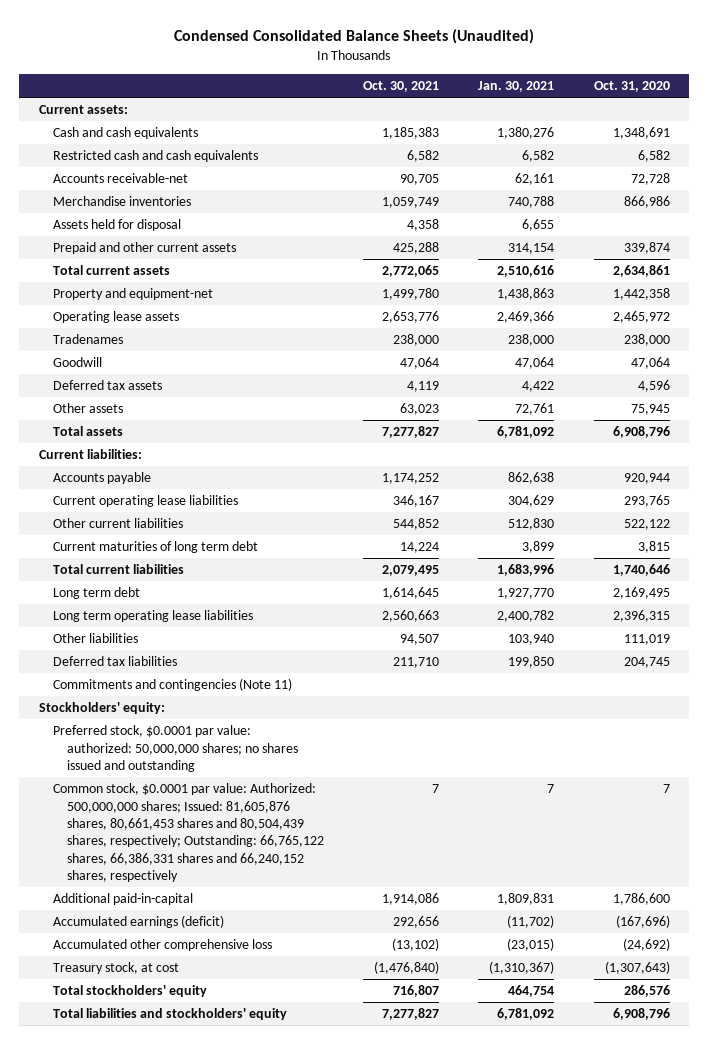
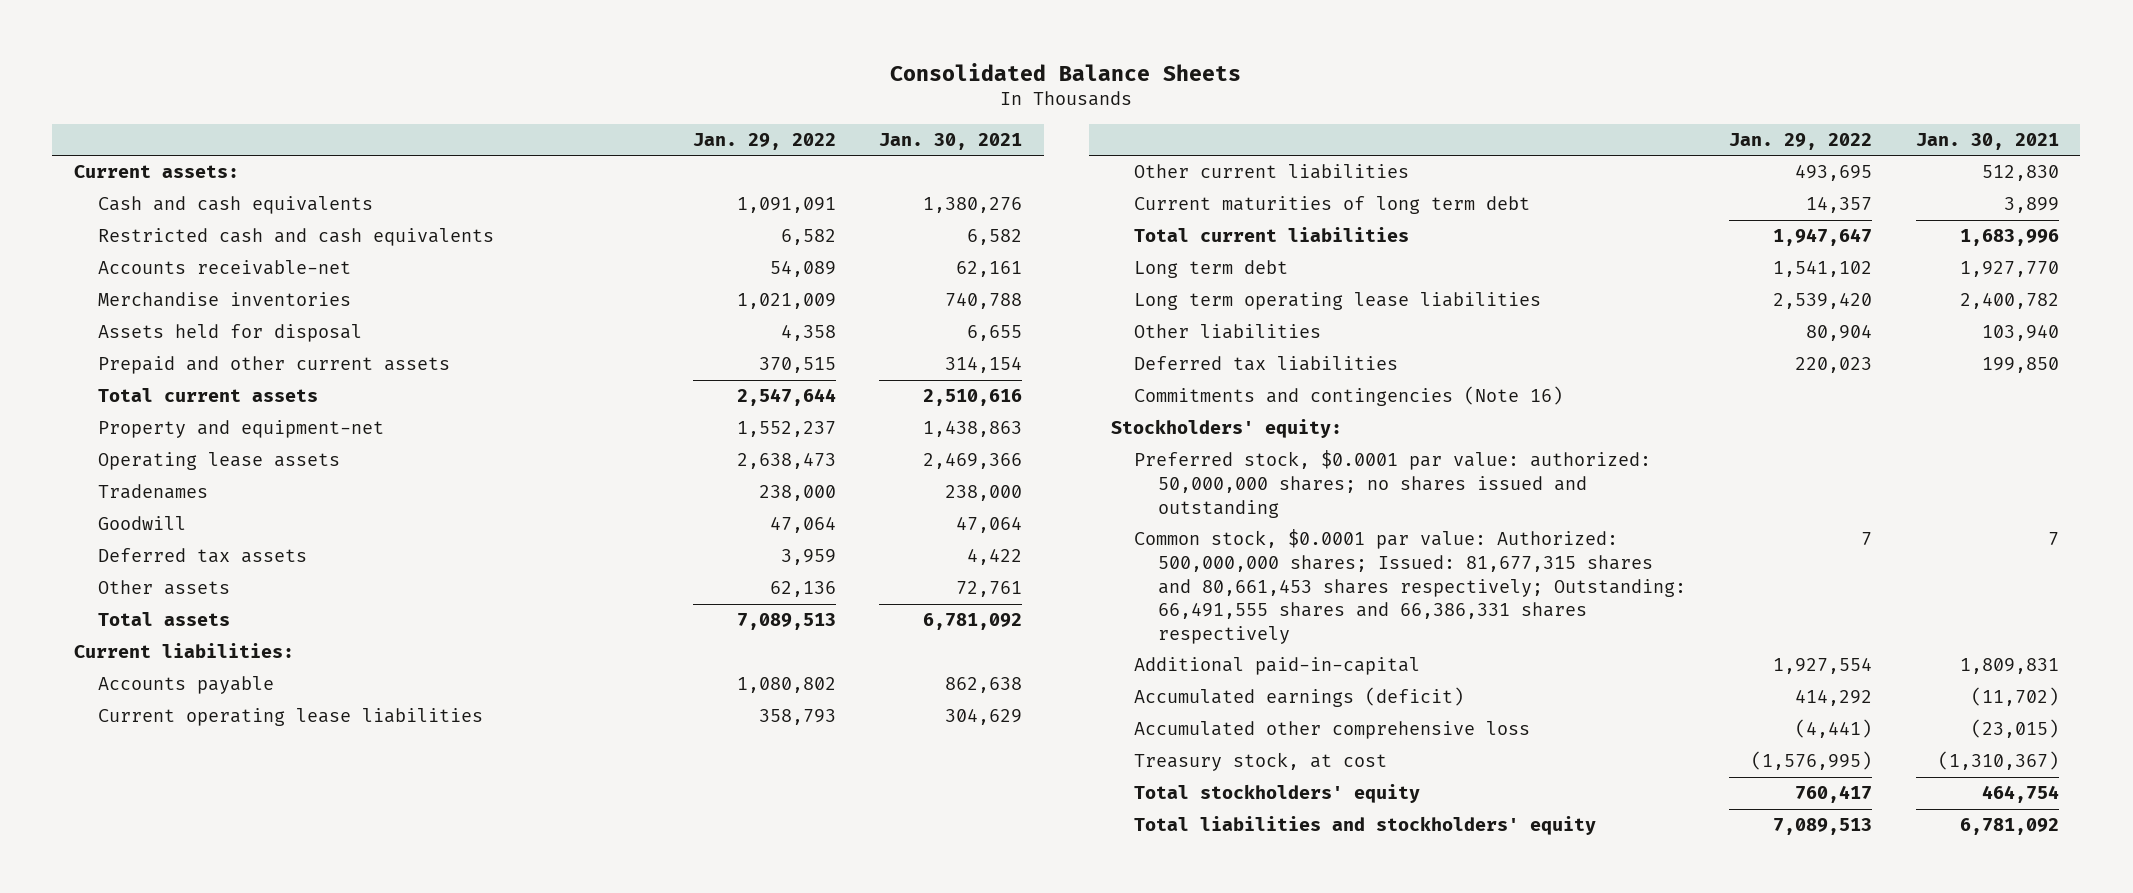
- Condensed Consolidated Balance Sheets (Unaudited)
+ Consolidated Balance Sheets
- | Oct. 30, 2021 | Jan. 30, 2021 | Oct. 31, 2020
+ | Jan. 29, 2022 | Jan. 30, 2021
- Commitments and contingencies (Note 11)
+ Commitments and contingencies (Note 16)
- Common stock, $0.0001 par value: Authorized: 500,000,000 shares; Issued: 81,605,876 shares, 80,661,453 shares and 80,504,439 shares, respectively; Outstanding: 66,765,122 shares, 66,386,331 shares and 66,240,152 shares, respectively | 7 | 7 | 7
+ Common stock, $0.0001 par value: Authorized: 500,000,000 shares; Issued: 81,677,315 shares and 80,661,453 shares respectively; Outstanding: 66,491,555 shares and 66,386,331 shares respectively | 7 | 7

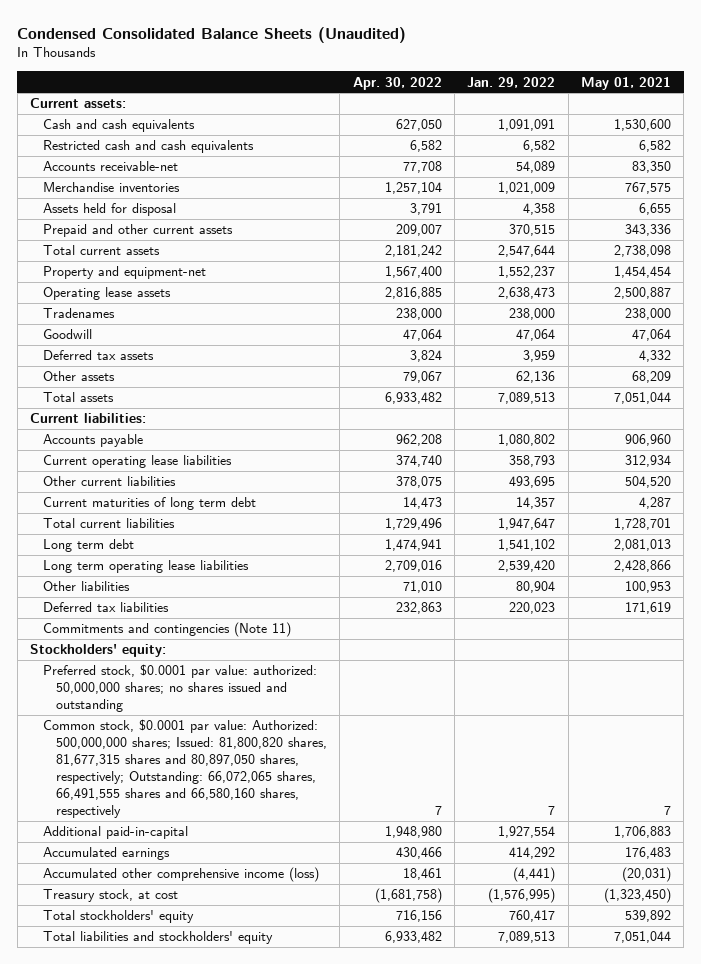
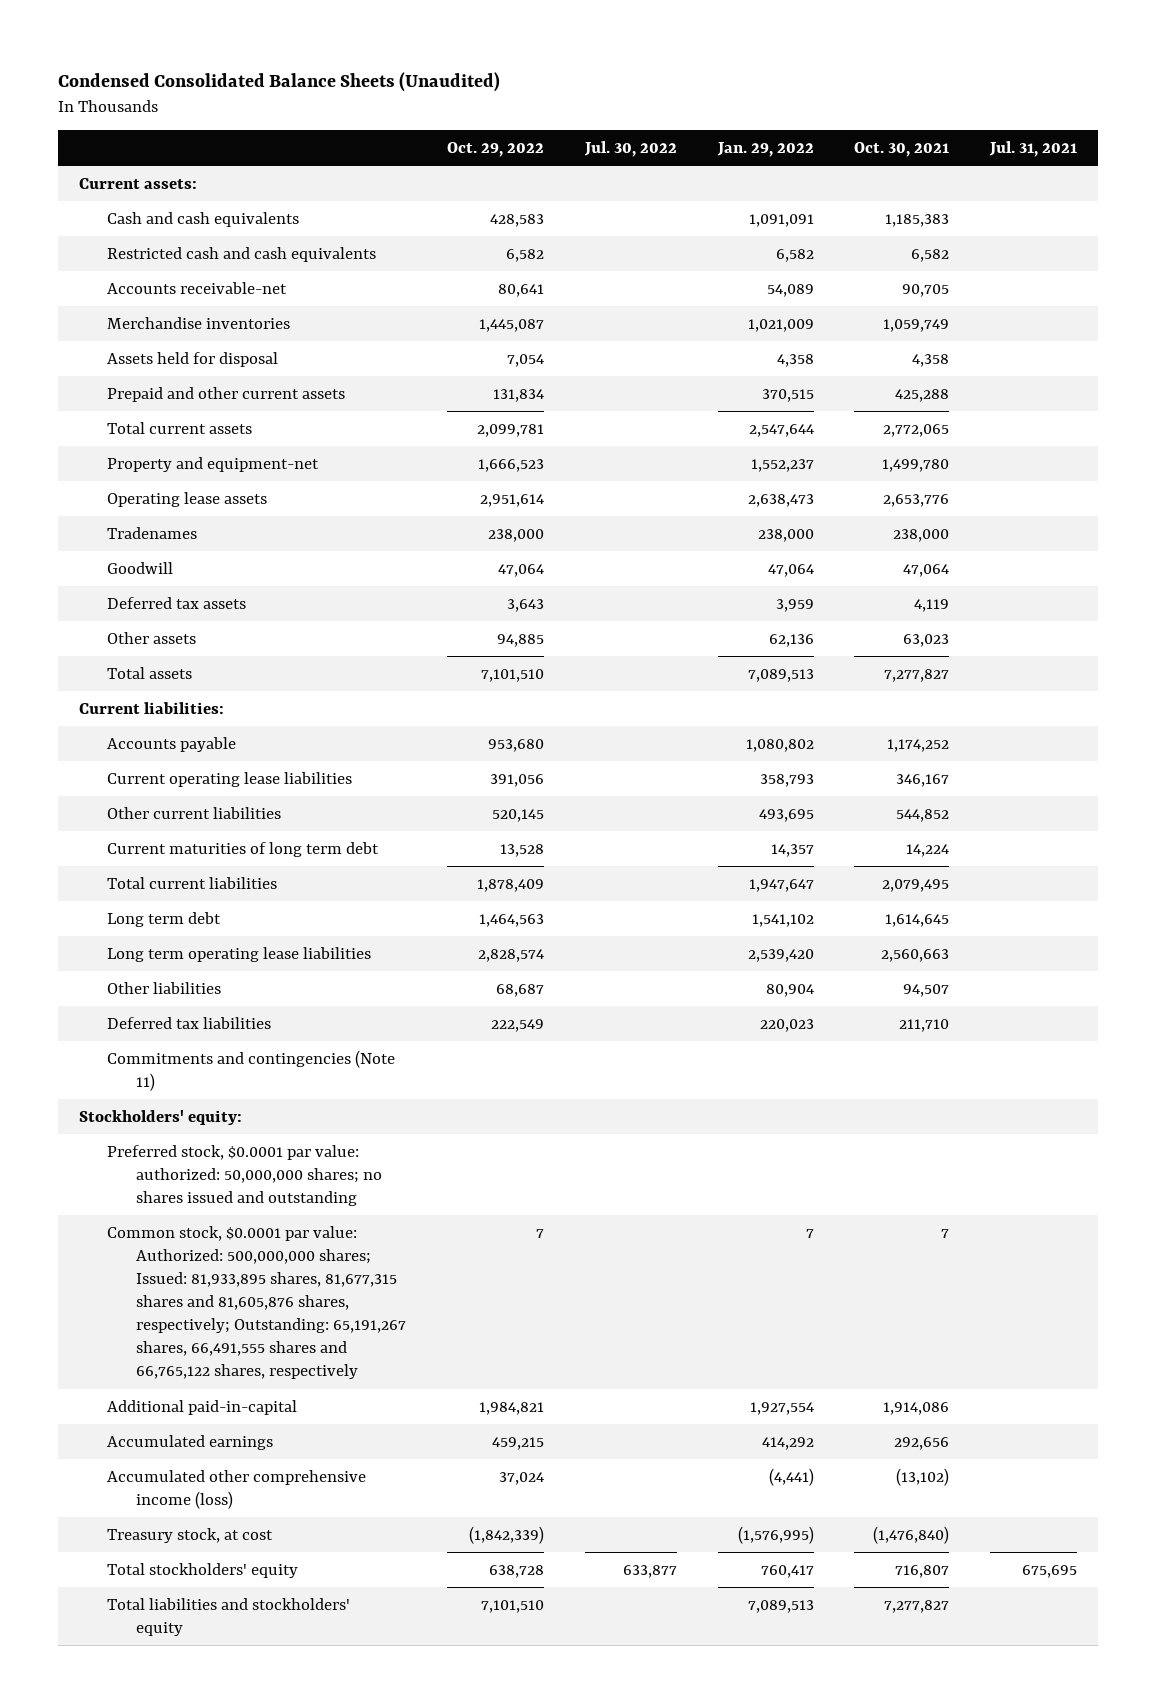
- | Apr. 30, 2022 | Jan. 29, 2022 | May 01, 2021
+ | Oct. 29, 2022 | Jul. 30, 2022 | Jan. 29, 2022 | Oct. 30, 2021 | Jul. 31, 2021
- Common stock, $0.0001 par value: Authorized: 500,000,000 shares; Issued: 81,800,820 shares, 81,677,315 shares and 80,897,050 shares, respectively; Outstanding: 66,072,065 shares, 66,491,555 shares and 66,580,160 shares, respectively | 7 | 7 | 7
+ Common stock, $0.0001 par value: Authorized: 500,000,000 shares; Issued: 81,933,895 shares, 81,677,315 shares and 81,605,876 shares, respectively; Outstanding: 65,191,267 shares, 66,491,555 shares and 66,765,122 shares, respectively | 7 | | 7 | 7 |

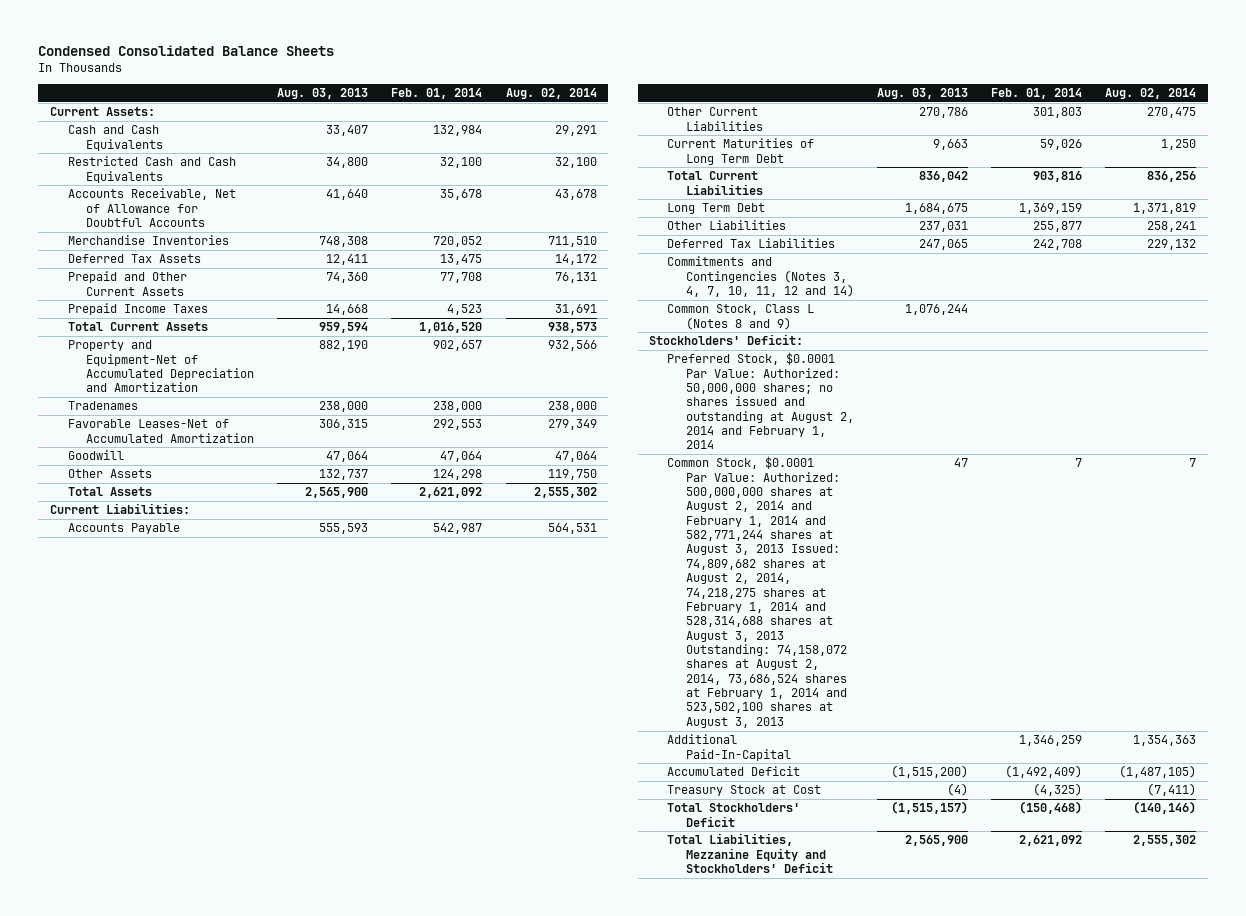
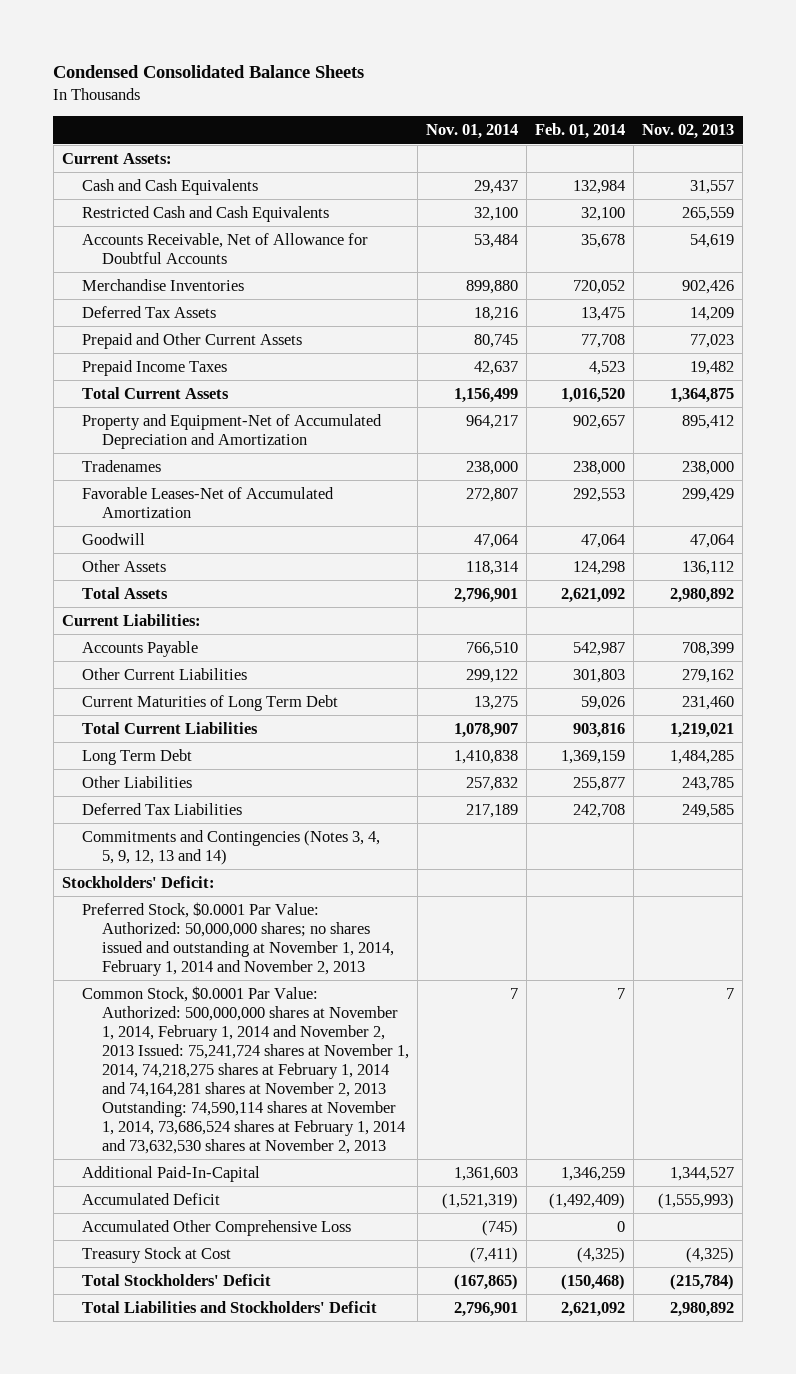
- | Aug. 03, 2013 | Feb. 01, 2014 | Aug. 02, 2014
+ | Nov. 01, 2014 | Feb. 01, 2014 | Nov. 02, 2013
- Commitments and Contingencies (Notes 3, 4, 7, 10, 11, 12 and 14)
- Common Stock, Class L (Notes 8 and 9) | 1,076,244 | |
+ Commitments and Contingencies (Notes 3, 4, 5, 9, 12, 13 and 14)
- Preferred Stock, $0.0001 Par Value: Authorized: 50,000,000 shares; no shares issued and outstanding at August 2, 2014 and February 1, 2014
- Common Stock, $0.0001 Par Value: Authorized: 500,000,000 shares at August 2, 2014 and February 1, 2014 and 582,771,244 shares at August 3, 2013 Issued: 74,809,682 shares at August 2, 2014, 74,218,275 shares at February 1, 2014 and 528,314,688 shares at August 3, 2013 Outstanding: 74,158,072 shares at August 2, 2014, 73,686,524 shares at February 1, 2014 and 523,502,100 shares at August 3, 2013 | 47 | 7 | 7
+ Preferred Stock, $0.0001 Par Value: Authorized: 50,000,000 shares; no shares issued and outstanding at November 1, 2014, February 1, 2014 and November 2, 2013
+ Common Stock, $0.0001 Par Value: Authorized: 500,000,000 shares at November 1, 2014, February 1, 2014 and November 2, 2013 Issued: 75,241,724 shares at November 1, 2014, 74,218,275 shares at February 1, 2014 and 74,164,281 shares at November 2, 2013 Outstanding: 74,590,114 shares at November 1, 2014, 73,686,524 shares at February 1, 2014 and 73,632,530 shares at November 2, 2013 | 7 | 7 | 7
+ Accumulated Other Comprehensive Loss | (745) | 0 |
- Total Liabilities, Mezzanine Equity and Stockholders' Deficit | 2,565,900 | 2,621,092 | 2,555,302
+ Total Liabilities and Stockholders' Deficit | 2,796,901 | 2,621,092 | 2,980,892

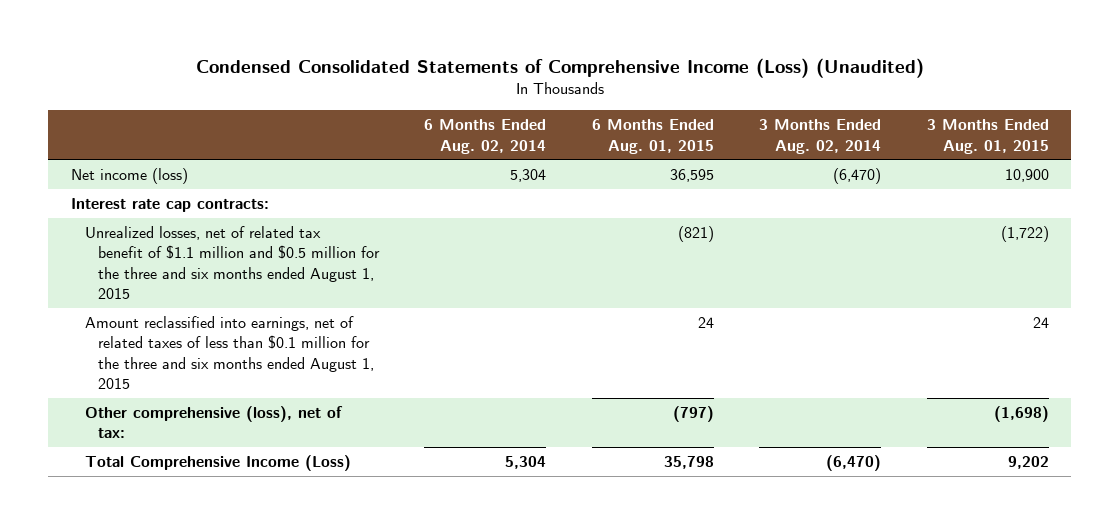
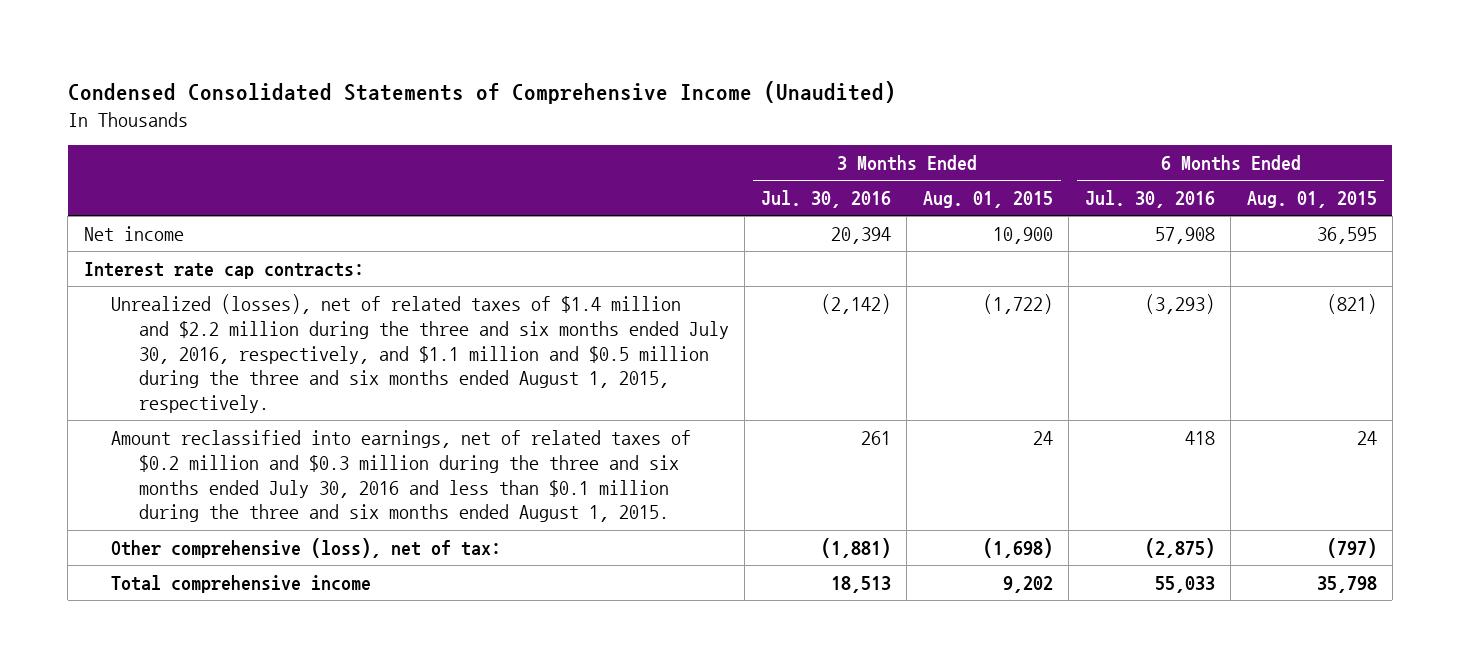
- Condensed Consolidated Statements of Comprehensive Income (Loss) (Unaudited)
+ Condensed Consolidated Statements of Comprehensive Income (Unaudited)
- | 6 Months Ended Aug. 02, 2014 | 6 Months Ended Aug. 01, 2015 | 3 Months Ended Aug. 02, 2014 | 3 Months Ended Aug. 01, 2015
+ | 3 Months Ended Jul. 30, 2016 | 3 Months Ended Aug. 01, 2015 | 6 Months Ended Jul. 30, 2016 | 6 Months Ended Aug. 01, 2015
- Net income (loss) | 5,304 | 36,595 | (6,470) | 10,900
+ Net income | 20,394 | 10,900 | 57,908 | 36,595
- Unrealized losses, net of related tax benefit of $1.1 million and $0.5 million for the three and six months ended August 1, 2015 | | (821) | | (1,722)
- Amount reclassified into earnings, net of related taxes of less than $0.1 million for the three and six months ended August 1, 2015 | | 24 | | 24
+ Unrealized (losses), net of related taxes of $1.4 million and $2.2 million during the three and six months ended July 30, 2016, respectively, and $1.1 million and $0.5 million during the three and six months ended August 1, 2015, respectively. | (2,142) | (1,722) | (3,293) | (821)
+ Amount reclassified into earnings, net of related taxes of $0.2 million and $0.3 million during the three and six months ended July 30, 2016 and less than $0.1 million during the three and six months ended August 1, 2015. | 261 | 24 | 418 | 24
- Total Comprehensive Income (Loss) | 5,304 | 35,798 | (6,470) | 9,202
+ Total comprehensive income | 18,513 | 9,202 | 55,033 | 35,798

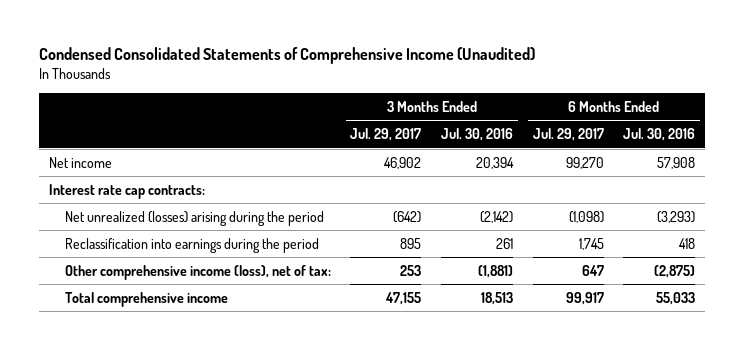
- | 3 Months Ended Jul. 30, 2016 | 3 Months Ended Aug. 01, 2015 | 6 Months Ended Jul. 30, 2016 | 6 Months Ended Aug. 01, 2015
+ | 3 Months Ended Jul. 29, 2017 | 3 Months Ended Jul. 30, 2016 | 6 Months Ended Jul. 29, 2017 | 6 Months Ended Jul. 30, 2016
- Unrealized (losses), net of related taxes of $1.4 million and $2.2 million during the three and six months ended July 30, 2016, respectively, and $1.1 million and $0.5 million during the three and six months ended August 1, 2015, respectively. | (2,142) | (1,722) | (3,293) | (821)
- Amount reclassified into earnings, net of related taxes of $0.2 million and $0.3 million during the three and six months ended July 30, 2016 and less than $0.1 million during the three and six months ended August 1, 2015. | 261 | 24 | 418 | 24
- Other comprehensive (loss), net of tax: | (1,881) | (1,698) | (2,875) | (797)
+ Net unrealized (losses) arising during the period | (642) | (2,142) | (1,098) | (3,293)
+ Reclassification into earnings during the period | 895 | 261 | 1,745 | 418
+ Other comprehensive income (loss), net of tax: | 253 | (1,881) | 647 | (2,875)

